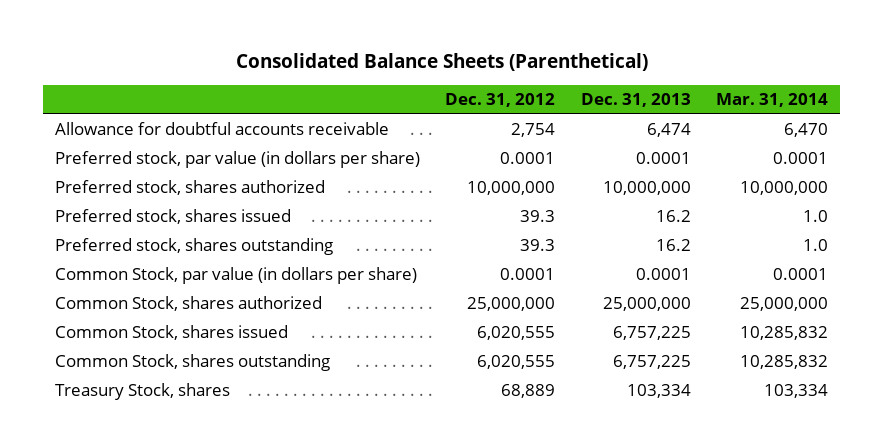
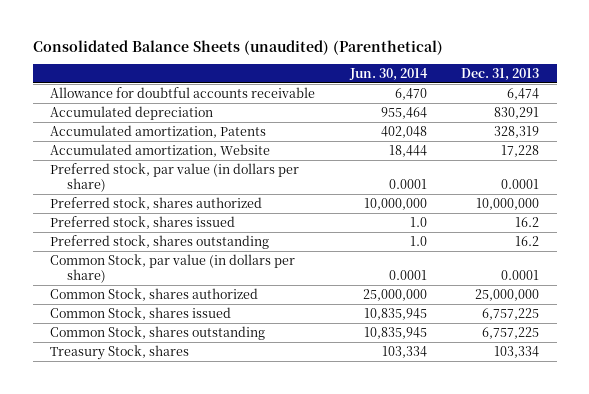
- Consolidated Balance Sheets (Parenthetical)
+ Consolidated Balance Sheets (unaudited) (Parenthetical)
- | Dec. 31, 2012 | Dec. 31, 2013 | Mar. 31, 2014
+ | Jun. 30, 2014 | Dec. 31, 2013
+ Accumulated depreciation | 955,464 | 830,291
+ Accumulated amortization, Patents | 402,048 | 328,319
+ Accumulated amortization, Website | 18,444 | 17,228

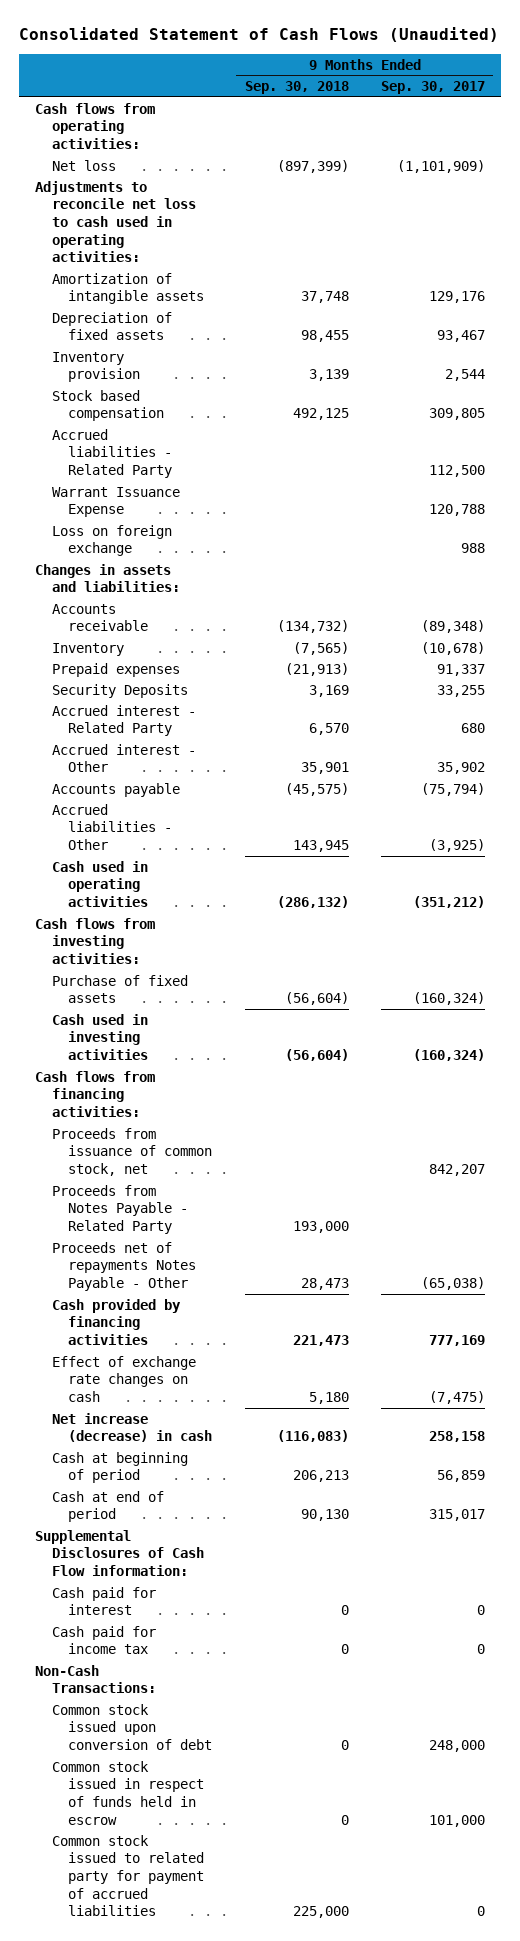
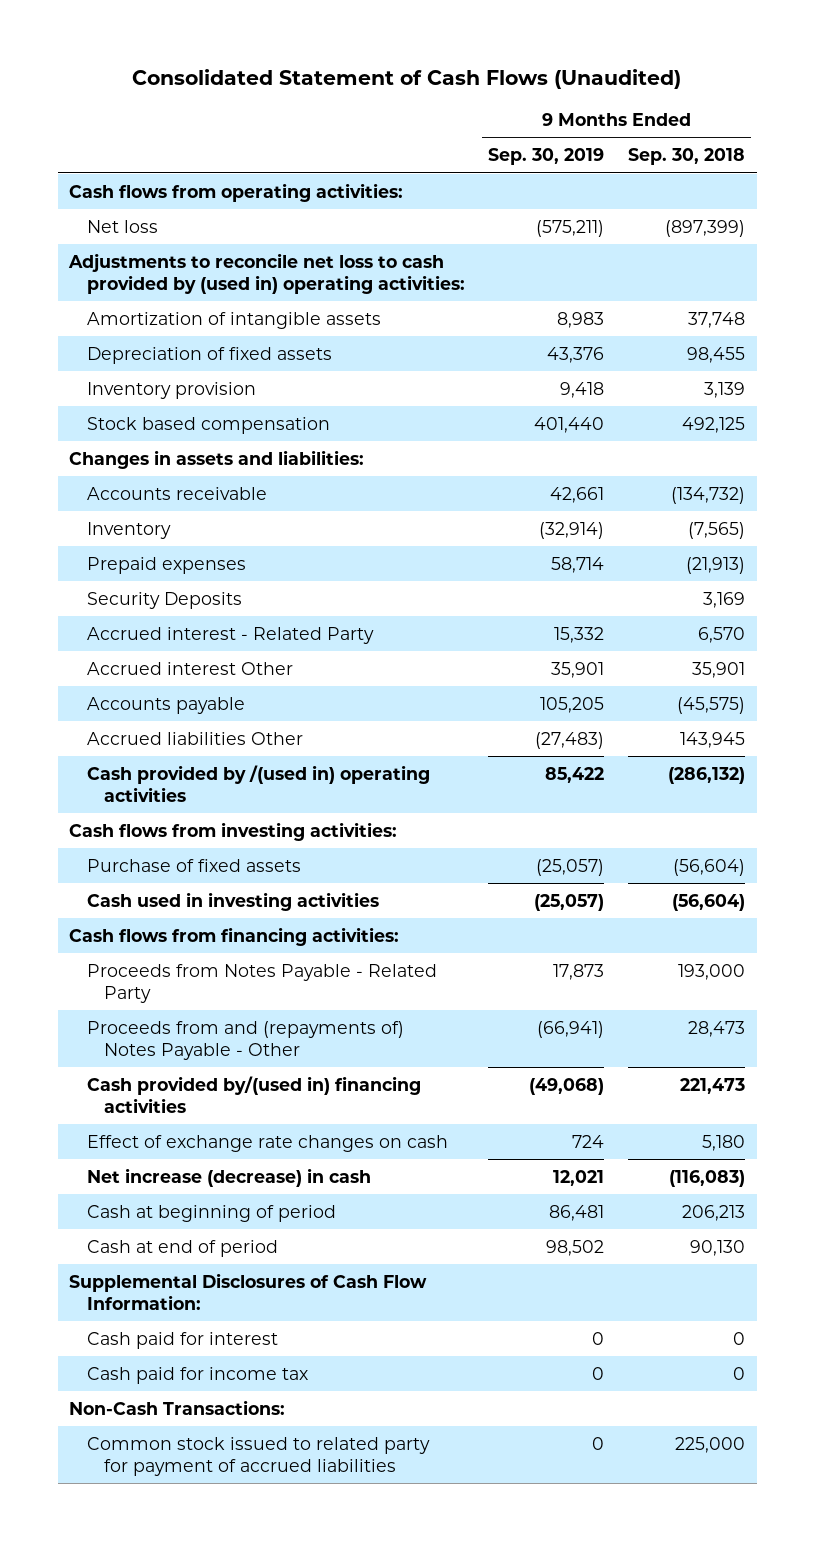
- | 9 Months Ended Sep. 30, 2018 | 9 Months Ended Sep. 30, 2017
+ | 9 Months Ended Sep. 30, 2019 | 9 Months Ended Sep. 30, 2018
- Adjustments to reconcile net loss to cash used in operating activities:
+ Adjustments to reconcile net loss to cash provided by (used in) operating activities:
- Accrued liabilities - Related Party | | 112,500
- Warrant Issuance Expense | | 120,788
- Loss on foreign exchange | | 988
- Accrued interest - Other | 35,901 | 35,902
+ Accrued interest Other | 35,901 | 35,901
- Accrued liabilities - Other | 143,945 | (3,925)
- Cash used in operating activities | (286,132) | (351,212)
+ Accrued liabilities Other | (27,483) | 143,945
+ Cash provided by /(used in) operating activities | 85,422 | (286,132)
- Proceeds from issuance of common stock, net | | 842,207
- Proceeds net of repayments Notes Payable - Other | 28,473 | (65,038)
- Cash provided by financing activities | 221,473 | 777,169
+ Proceeds from and (repayments of) Notes Payable - Other | (66,941) | 28,473
+ Cash provided by/(used in) financing activities | (49,068) | 221,473
- Supplemental Disclosures of Cash Flow information:
+ Supplemental Disclosures of Cash Flow Information:
- Common stock issued upon conversion of debt | 0 | 248,000
- Common stock issued in respect of funds held in escrow | 0 | 101,000

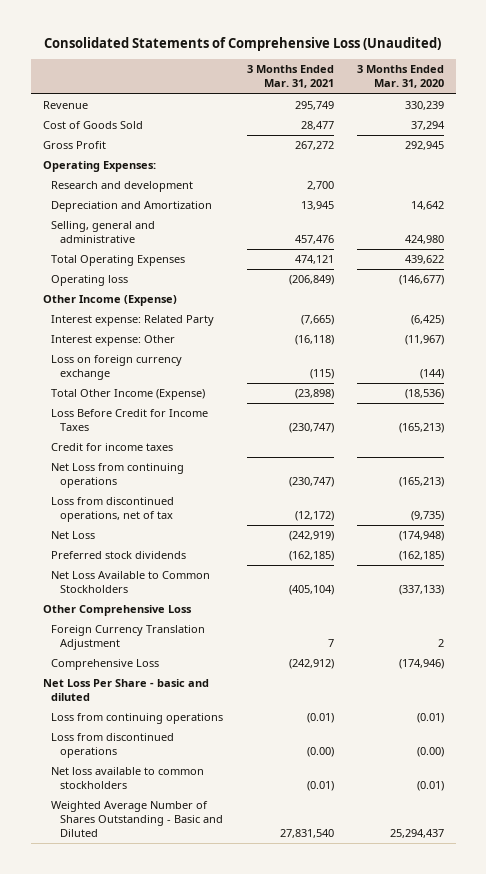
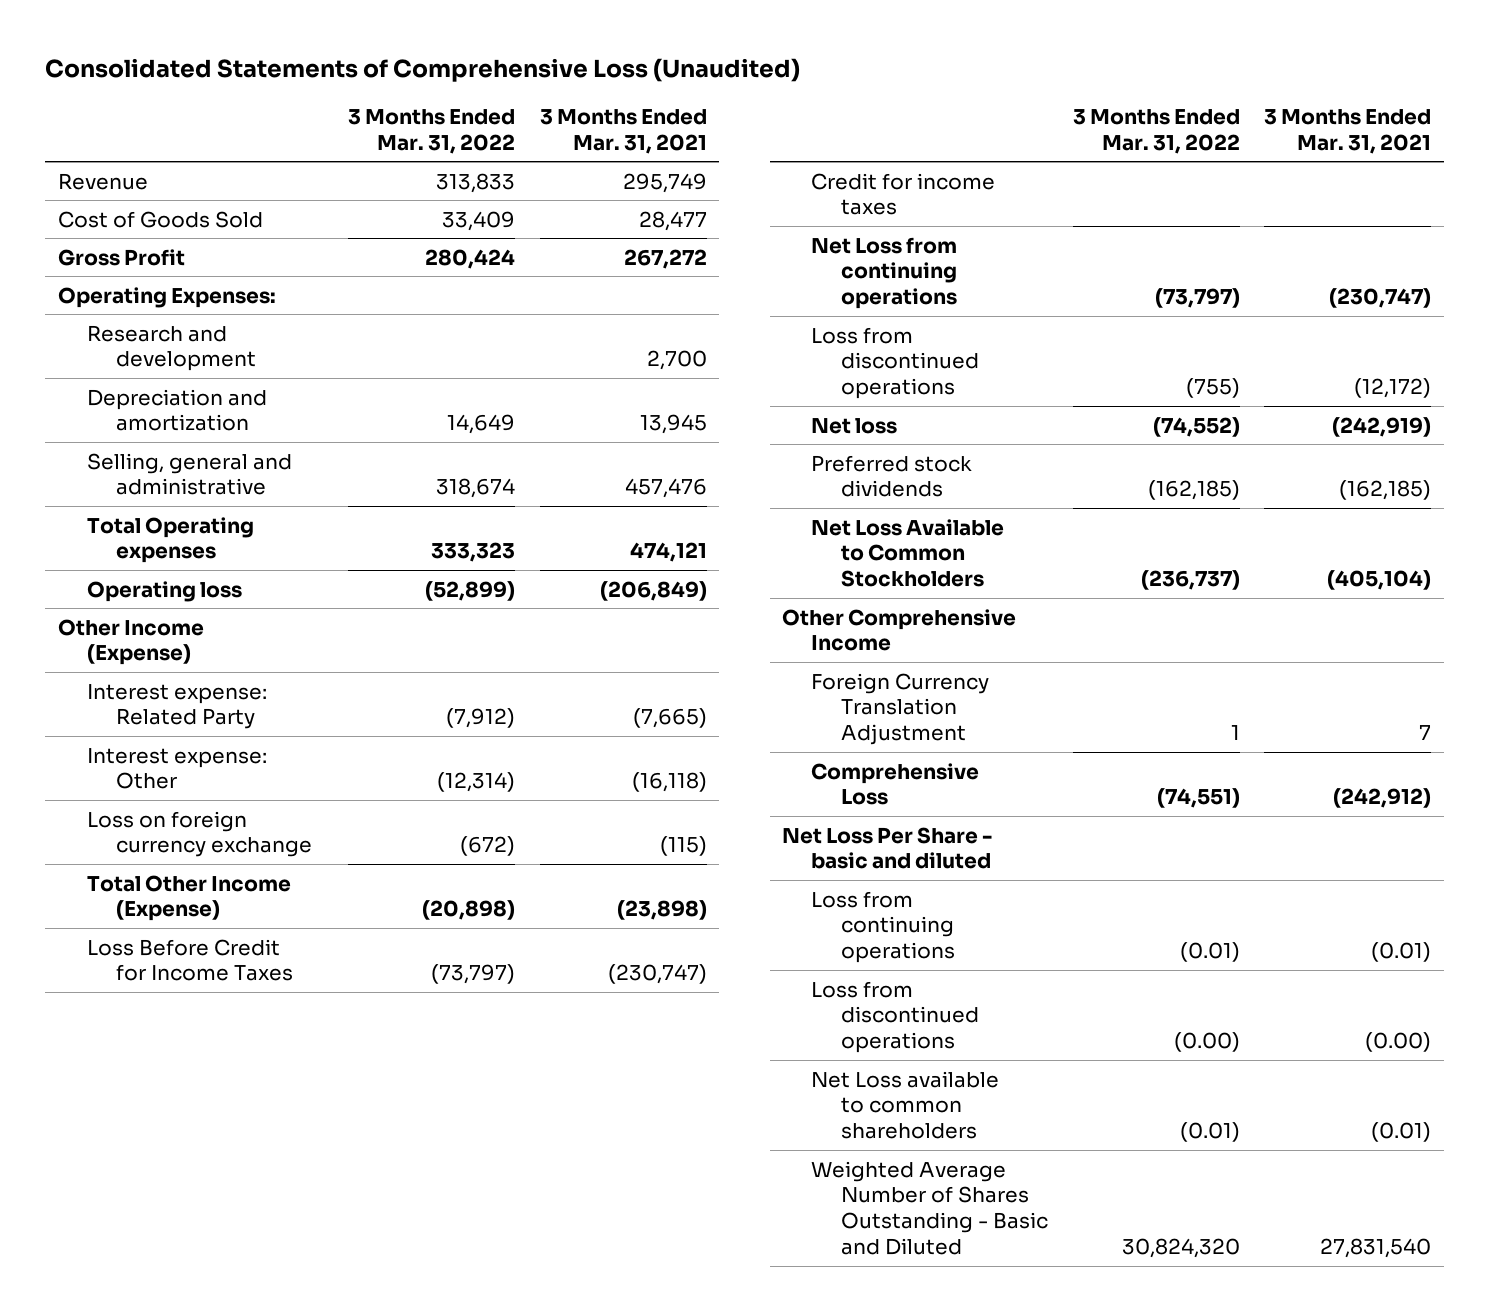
- | 3 Months Ended Mar. 31, 2021 | 3 Months Ended Mar. 31, 2020
+ | 3 Months Ended Mar. 31, 2022 | 3 Months Ended Mar. 31, 2021
- Depreciation and Amortization | 13,945 | 14,642
+ Depreciation and amortization | 14,649 | 13,945
- Total Operating Expenses | 474,121 | 439,622
+ Total Operating expenses | 333,323 | 474,121
- Loss from discontinued operations, net of tax | (12,172) | (9,735)
- Net Loss | (242,919) | (174,948)
+ Loss from discontinued operations | (755) | (12,172)
+ Net loss | (74,552) | (242,919)
- Other Comprehensive Loss
+ Other Comprehensive Income
- Net loss available to common stockholders | (0.01) | (0.01)
+ Net Loss available to common shareholders | (0.01) | (0.01)

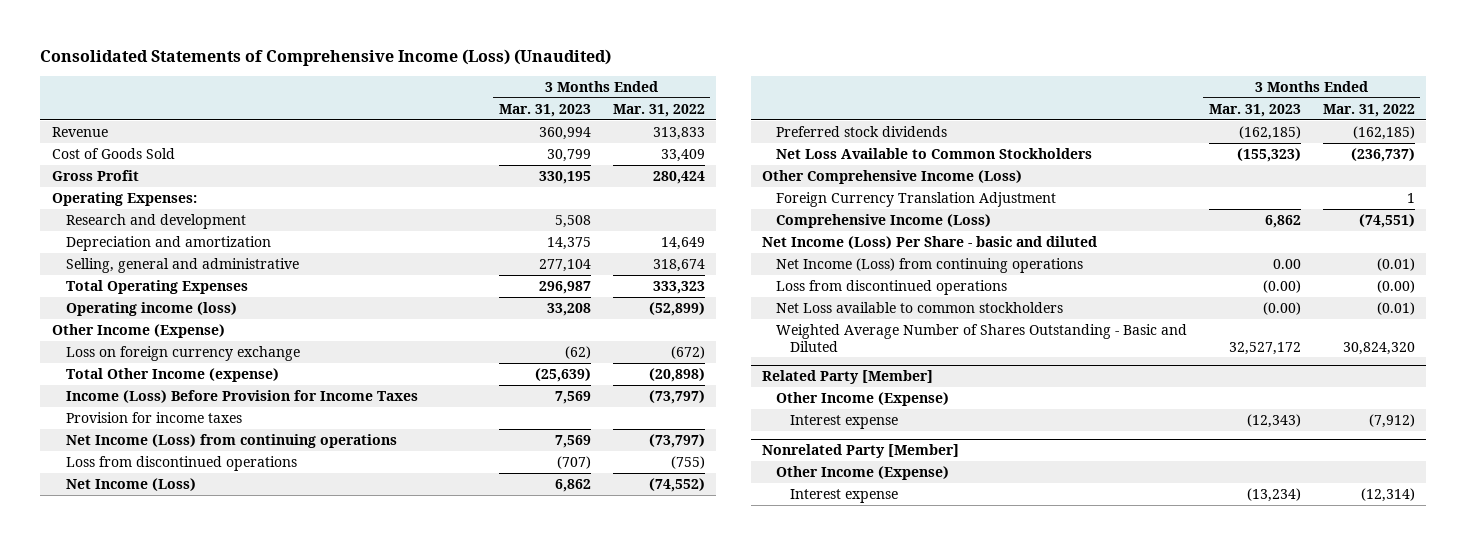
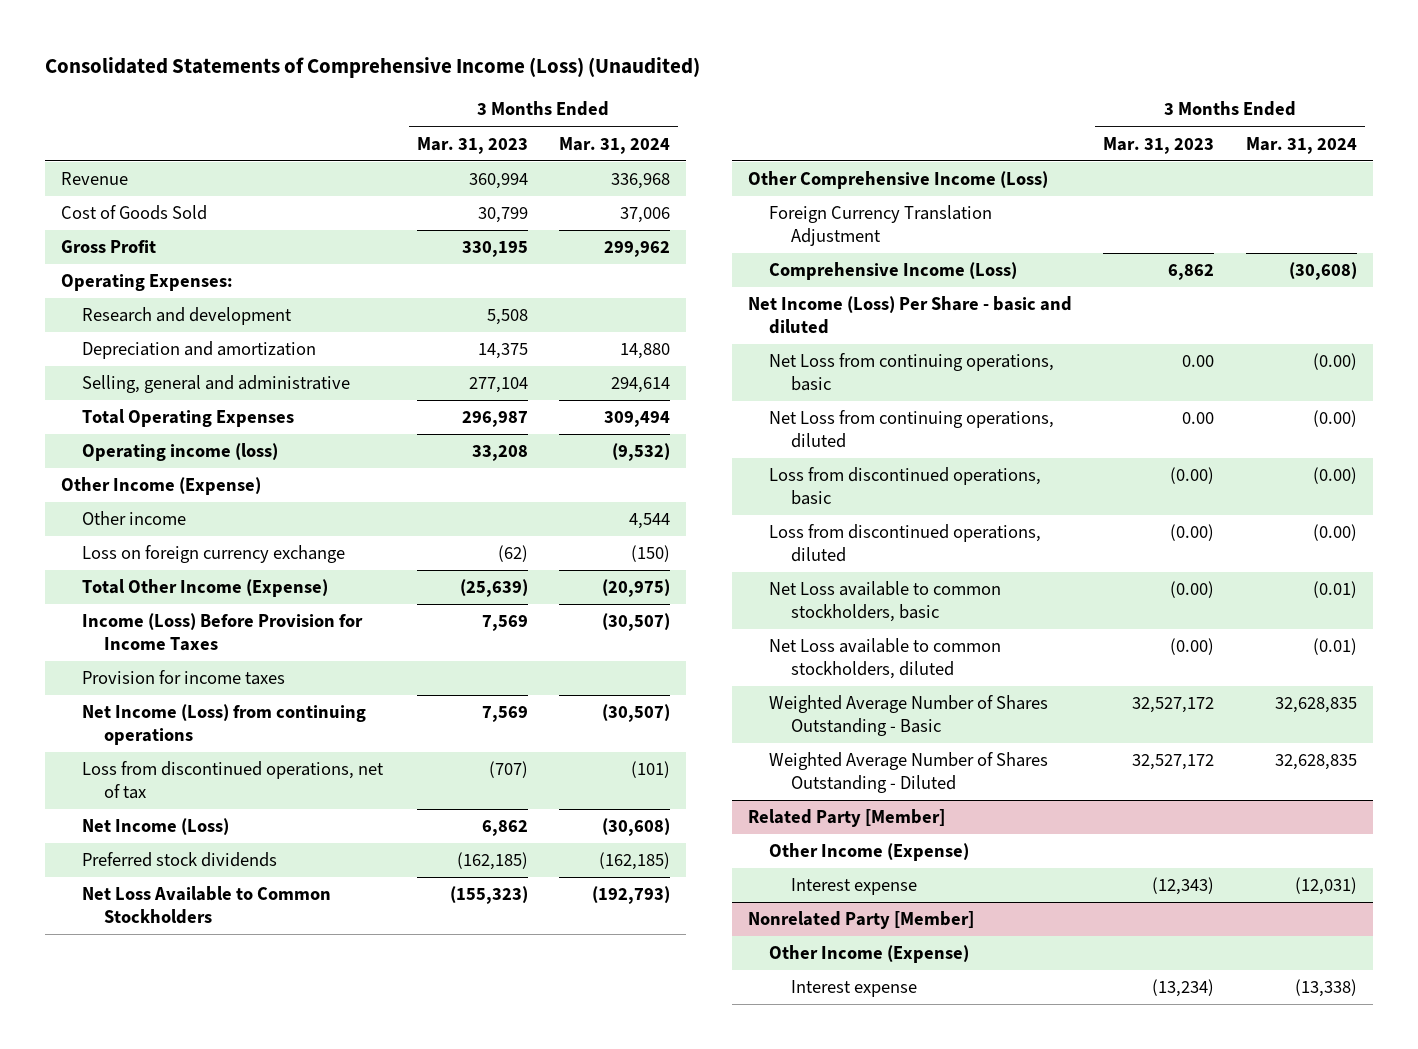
- | 3 Months Ended Mar. 31, 2023 | 3 Months Ended Mar. 31, 2022
+ | 3 Months Ended Mar. 31, 2023 | 3 Months Ended Mar. 31, 2024
+ Other income | | 4,544
- Total Other Income (expense) | (25,639) | (20,898)
+ Total Other Income (Expense) | (25,639) | (20,975)
- Loss from discontinued operations | (707) | (755)
+ Loss from discontinued operations, net of tax | (707) | (101)
- Net Income (Loss) from continuing operations | 0.00 | (0.01)
- Loss from discontinued operations | (0.00) | (0.00)
- Net Loss available to common stockholders | (0.00) | (0.01)
- Weighted Average Number of Shares Outstanding - Basic and Diluted | 32,527,172 | 30,824,320
+ Net Loss from continuing operations, basic | 0.00 | (0.00)
+ Net Loss from continuing operations, diluted | 0.00 | (0.00)
+ Loss from discontinued operations, basic | (0.00) | (0.00)
+ Loss from discontinued operations, diluted | (0.00) | (0.00)
+ Net Loss available to common stockholders, basic | (0.00) | (0.01)
+ Net Loss available to common stockholders, diluted | (0.00) | (0.01)
+ Weighted Average Number of Shares Outstanding - Basic | 32,527,172 | 32,628,835
+ Weighted Average Number of Shares Outstanding - Diluted | 32,527,172 | 32,628,835

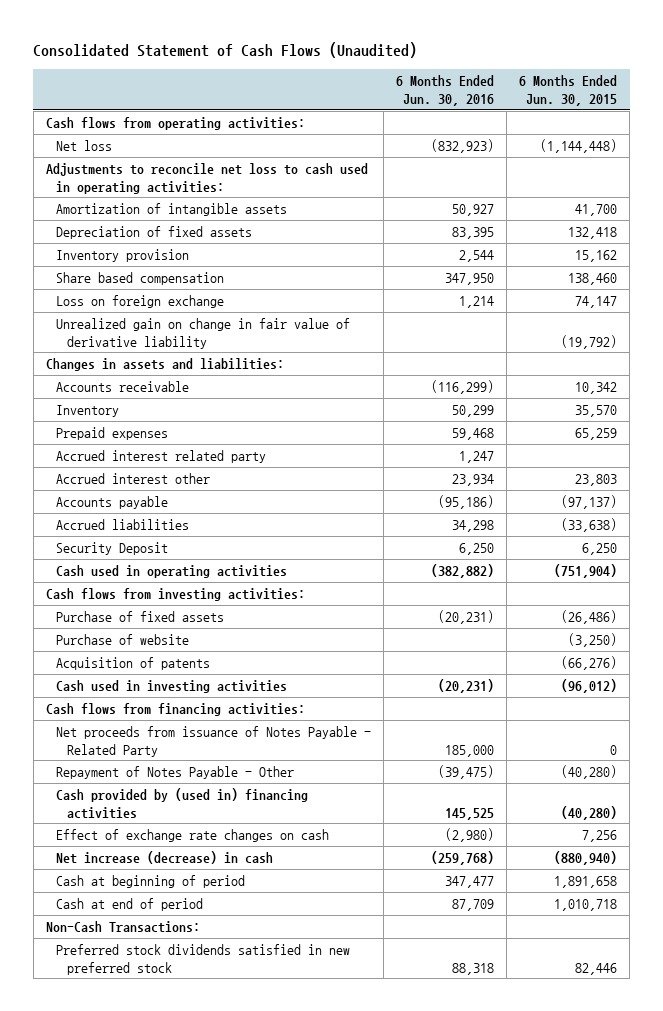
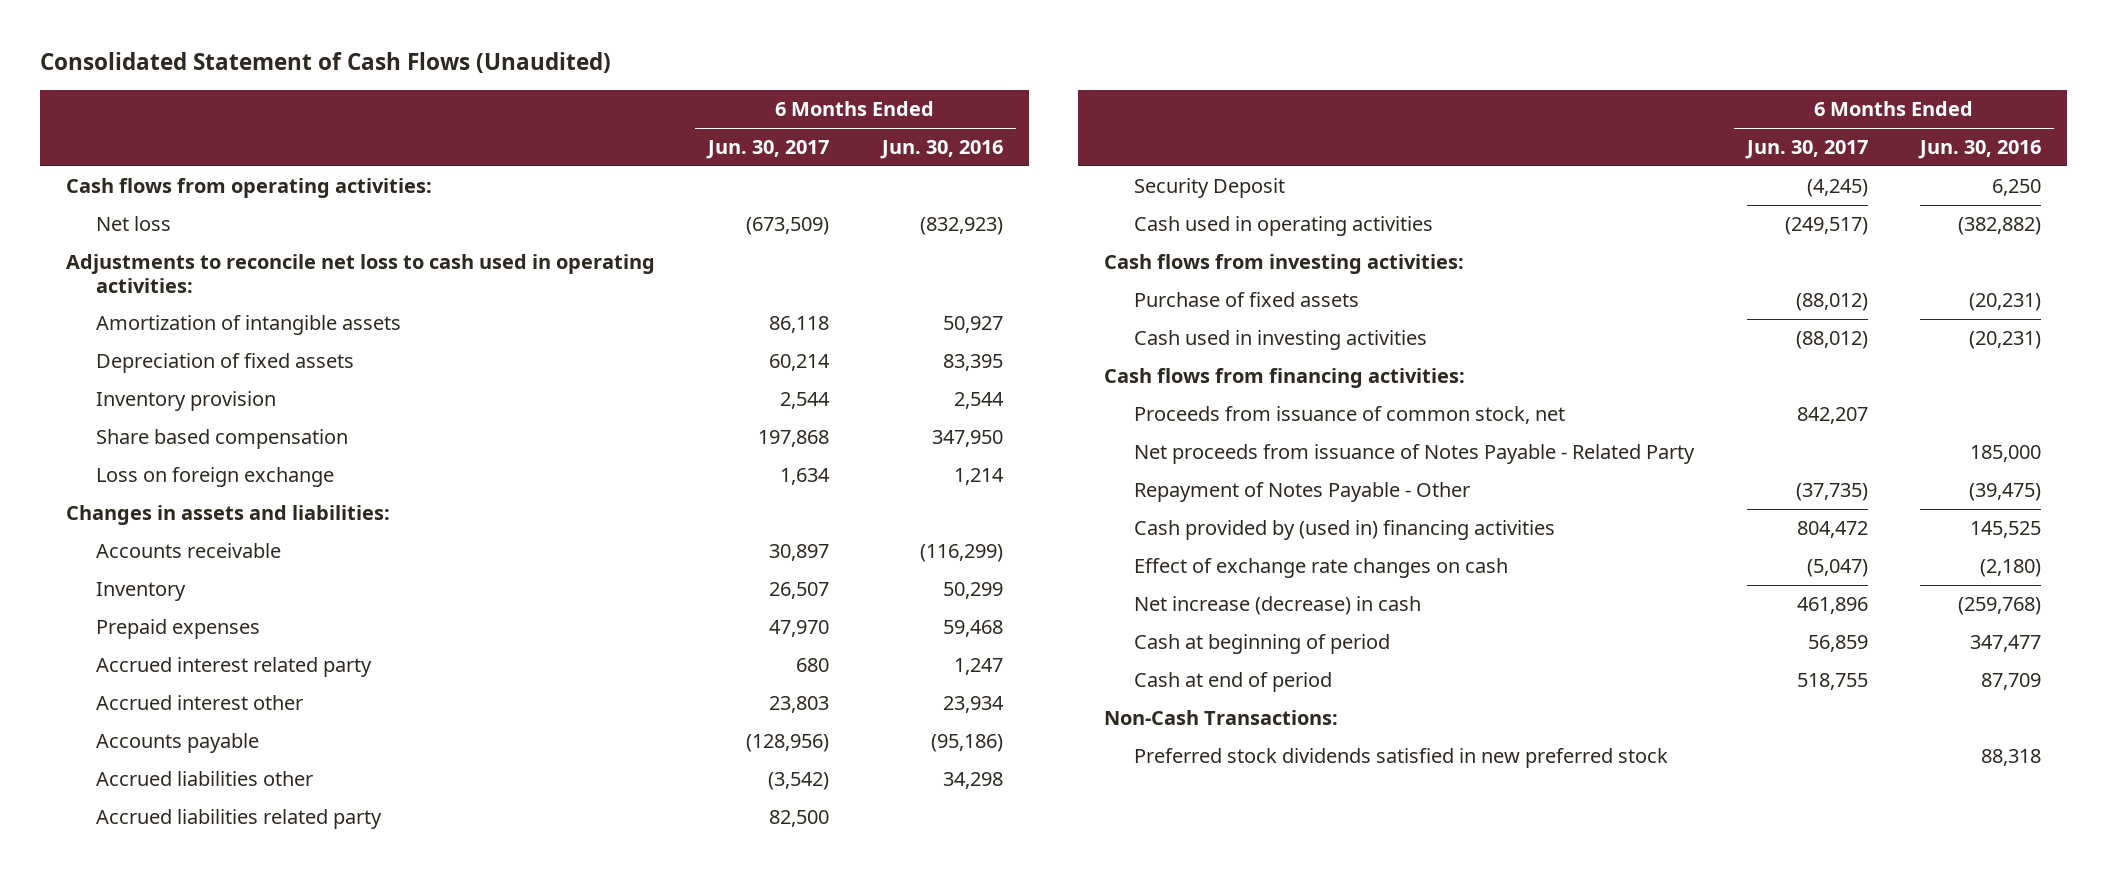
- | 6 Months Ended Jun. 30, 2016 | 6 Months Ended Jun. 30, 2015
+ | 6 Months Ended Jun. 30, 2017 | 6 Months Ended Jun. 30, 2016
- Unrealized gain on change in fair value of derivative liability | | (19,792)
- Accrued liabilities | 34,298 | (33,638)
+ Accrued liabilities other | (3,542) | 34,298
+ Accrued liabilities related party | 82,500 |
- Purchase of website | | (3,250)
- Acquisition of patents | | (66,276)
+ Proceeds from issuance of common stock, net | 842,207 |
- Effect of exchange rate changes on cash | (2,980) | 7,256
+ Effect of exchange rate changes on cash | (5,047) | (2,180)

